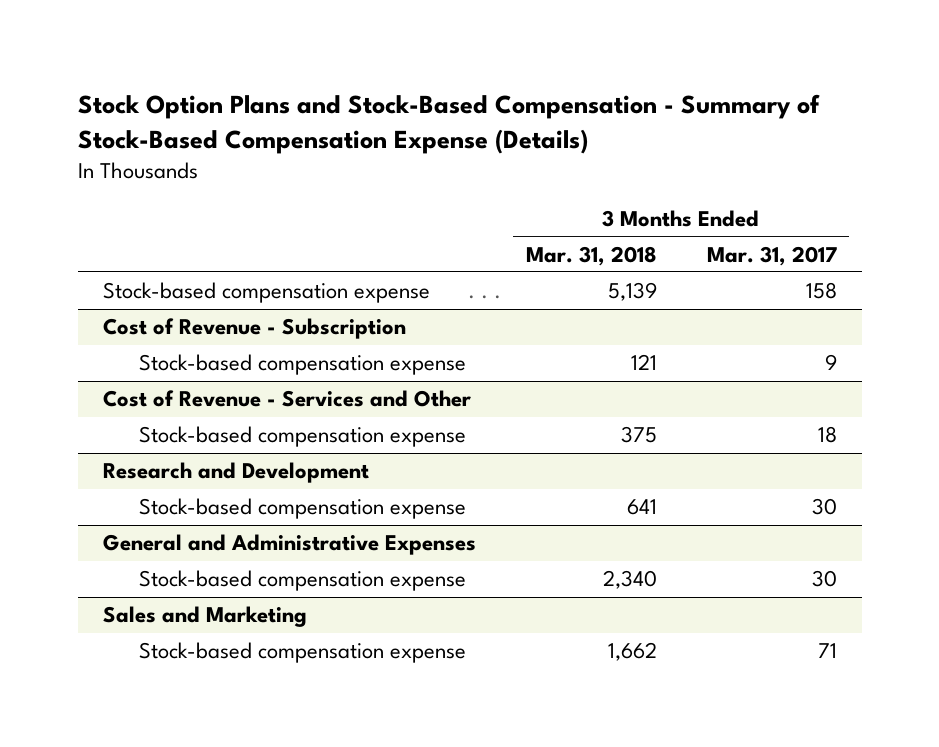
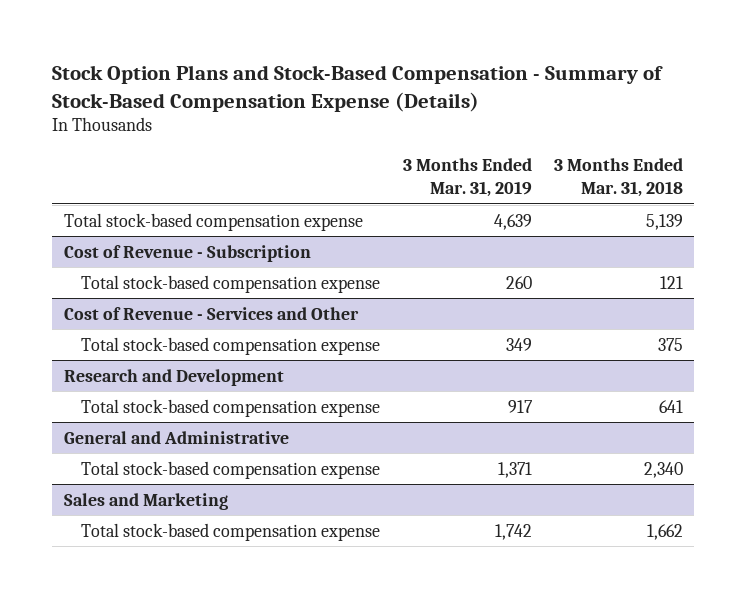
- | 3 Months Ended Mar. 31, 2018 | 3 Months Ended Mar. 31, 2017
+ | 3 Months Ended Mar. 31, 2019 | 3 Months Ended Mar. 31, 2018
- Stock-based compensation expense | 5,139 | 158
+ Total stock-based compensation expense | 4,639 | 5,139
@ Cost of Revenue - Subscription
- Stock-based compensation expense | 121 | 9
+ Total stock-based compensation expense | 260 | 121
@ Cost of Revenue - Services and Other
- Stock-based compensation expense | 375 | 18
+ Total stock-based compensation expense | 349 | 375
@ Research and Development
- Stock-based compensation expense | 641 | 30
- General and Administrative Expenses
- Stock-based compensation expense | 2,340 | 30
@ Research and Development
+ Total stock-based compensation expense | 917 | 641
+ General and Administrative
+ Total stock-based compensation expense | 1,371 | 2,340
@ Sales and Marketing
- Stock-based compensation expense | 1,662 | 71
+ Total stock-based compensation expense | 1,742 | 1,662

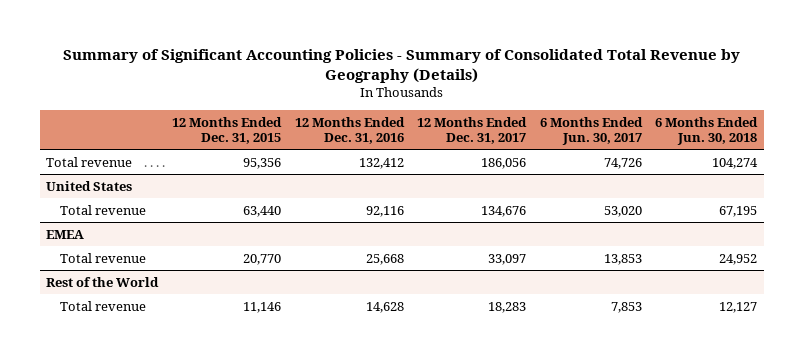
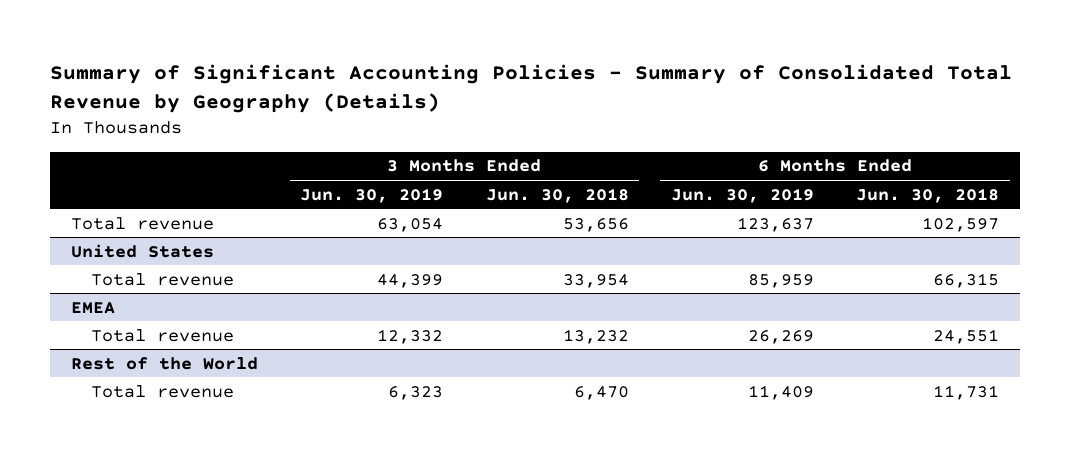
- | 12 Months Ended Dec. 31, 2015 | 12 Months Ended Dec. 31, 2016 | 12 Months Ended Dec. 31, 2017 | 6 Months Ended Jun. 30, 2017 | 6 Months Ended Jun. 30, 2018
+ | 3 Months Ended Jun. 30, 2019 | 3 Months Ended Jun. 30, 2018 | 6 Months Ended Jun. 30, 2019 | 6 Months Ended Jun. 30, 2018
- Total revenue | 95,356 | 132,412 | 186,056 | 74,726 | 104,274
+ Total revenue | 63,054 | 53,656 | 123,637 | 102,597
@ United States
- Total revenue | 63,440 | 92,116 | 134,676 | 53,020 | 67,195
+ Total revenue | 44,399 | 33,954 | 85,959 | 66,315
@ EMEA
- Total revenue | 20,770 | 25,668 | 33,097 | 13,853 | 24,952
+ Total revenue | 12,332 | 13,232 | 26,269 | 24,551
@ Rest of the World
- Total revenue | 11,146 | 14,628 | 18,283 | 7,853 | 12,127
+ Total revenue | 6,323 | 6,470 | 11,409 | 11,731

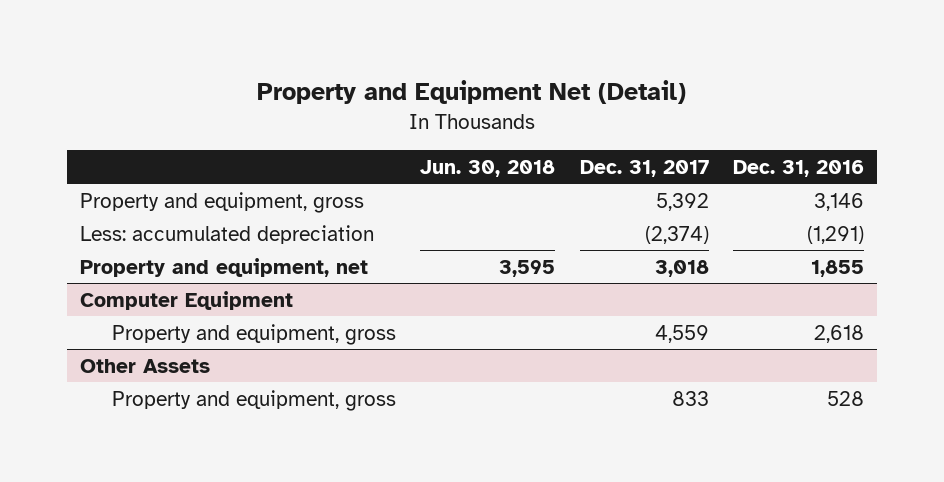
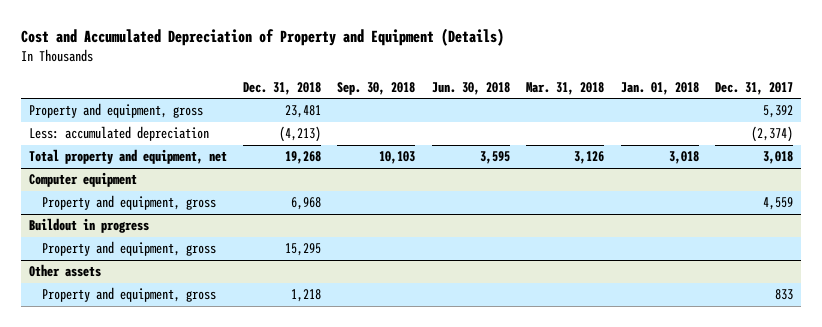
- Property and Equipment Net (Detail)
+ Cost and Accumulated Depreciation of Property and Equipment (Details)
- | Jun. 30, 2018 | Dec. 31, 2017 | Dec. 31, 2016
+ | Dec. 31, 2018 | Sep. 30, 2018 | Jun. 30, 2018 | Mar. 31, 2018 | Jan. 01, 2018 | Dec. 31, 2017
- Property and equipment, net | 3,595 | 3,018 | 1,855
- Computer Equipment
+ Total property and equipment, net | 19,268 | 10,103 | 3,595 | 3,126 | 3,018 | 3,018
+ Computer equipment
- Other Assets
+ Buildout in progress
+ Property and equipment, gross | 15,295 | | | | |
+ Other assets

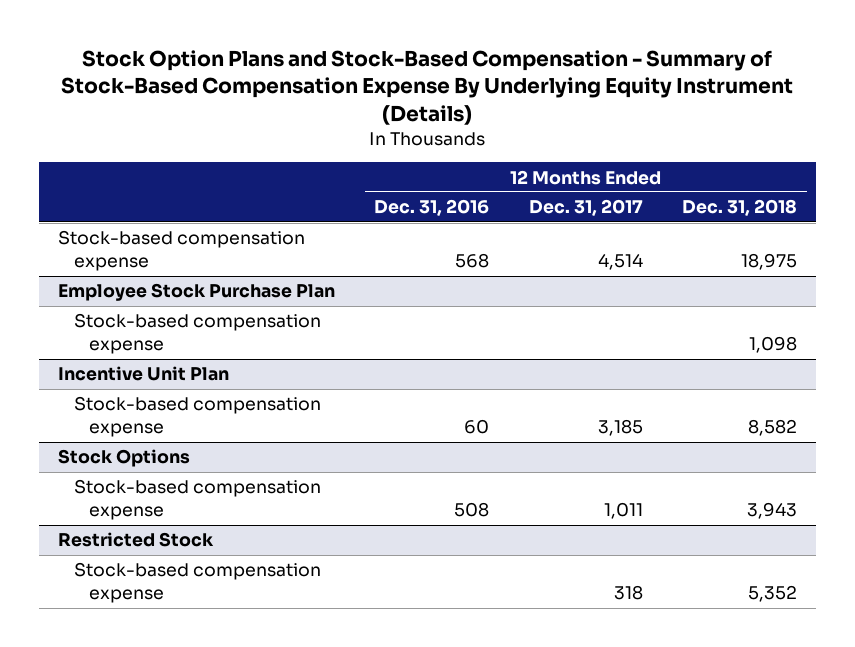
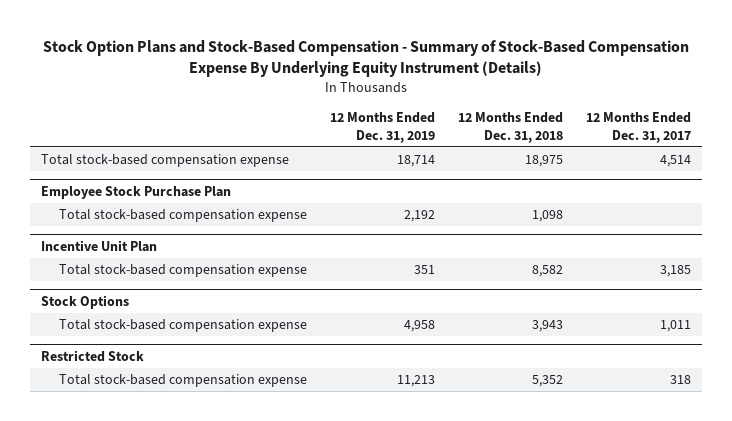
- | 12 Months Ended Dec. 31, 2016 | 12 Months Ended Dec. 31, 2017 | 12 Months Ended Dec. 31, 2018
+ | 12 Months Ended Dec. 31, 2019 | 12 Months Ended Dec. 31, 2018 | 12 Months Ended Dec. 31, 2017
- Stock-based compensation expense | 568 | 4,514 | 18,975
+ Total stock-based compensation expense | 18,714 | 18,975 | 4,514
@ Employee Stock Purchase Plan
- Stock-based compensation expense | | | 1,098
+ Total stock-based compensation expense | 2,192 | 1,098 |
@ Incentive Unit Plan
- Stock-based compensation expense | 60 | 3,185 | 8,582
+ Total stock-based compensation expense | 351 | 8,582 | 3,185
@ Stock Options
- Stock-based compensation expense | 508 | 1,011 | 3,943
+ Total stock-based compensation expense | 4,958 | 3,943 | 1,011
@ Restricted Stock
- Stock-based compensation expense | | 318 | 5,352
+ Total stock-based compensation expense | 11,213 | 5,352 | 318

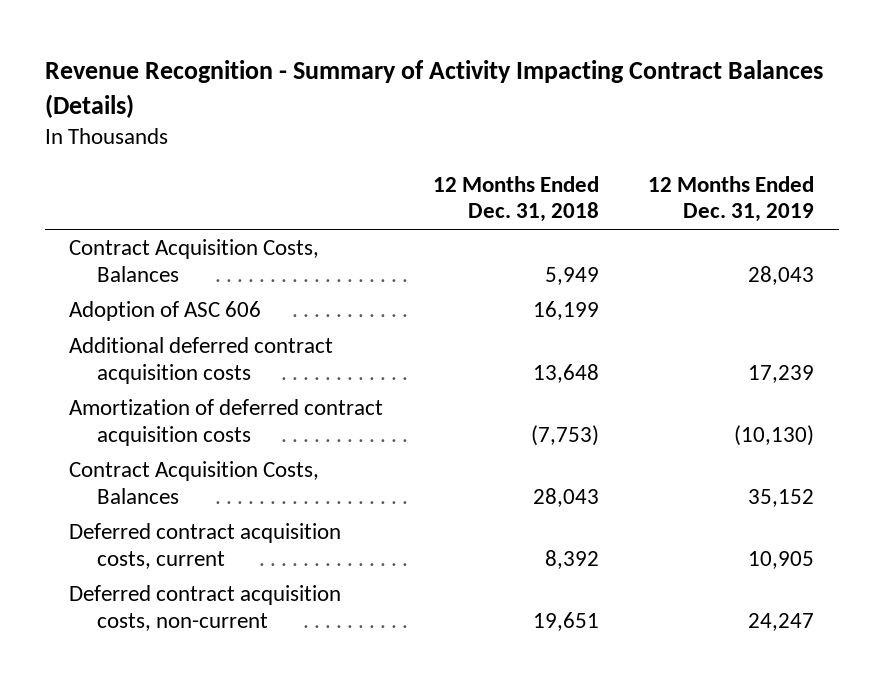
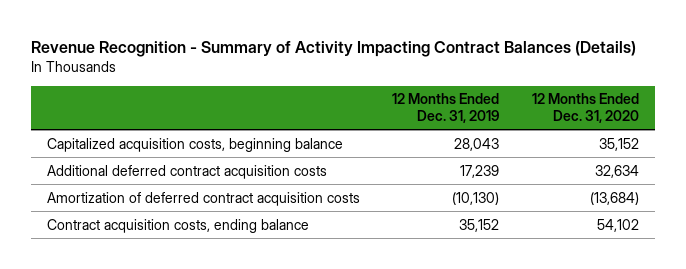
- | 12 Months Ended Dec. 31, 2018 | 12 Months Ended Dec. 31, 2019
+ | 12 Months Ended Dec. 31, 2019 | 12 Months Ended Dec. 31, 2020
- Contract Acquisition Costs, Balances | 5,949 | 28,043
- Adoption of ASC 606 | 16,199 |
+ Capitalized acquisition costs, beginning balance | 28,043 | 35,152
- Contract Acquisition Costs, Balances | 28,043 | 35,152
- Deferred contract acquisition costs, current | 8,392 | 10,905
- Deferred contract acquisition costs, non-current | 19,651 | 24,247
+ Contract acquisition costs, ending balance | 35,152 | 54,102

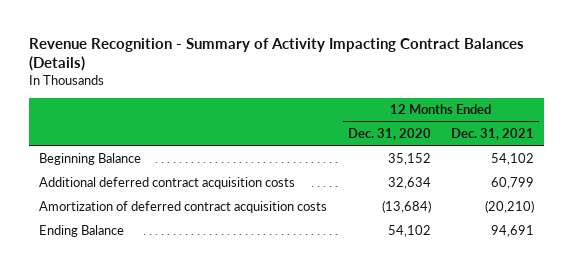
- | 12 Months Ended Dec. 31, 2019 | 12 Months Ended Dec. 31, 2020
+ | 12 Months Ended Dec. 31, 2020 | 12 Months Ended Dec. 31, 2021
- Capitalized acquisition costs, beginning balance | 28,043 | 35,152
+ Beginning Balance | 35,152 | 54,102
- Contract acquisition costs, ending balance | 35,152 | 54,102
+ Ending Balance | 54,102 | 94,691

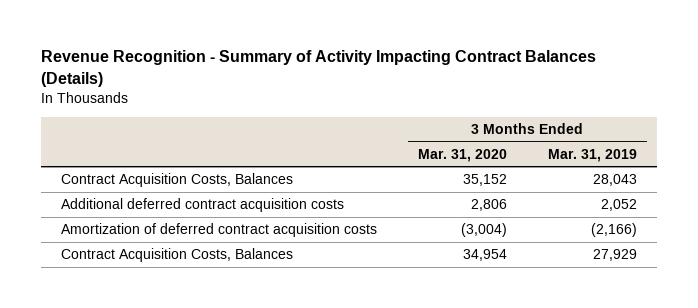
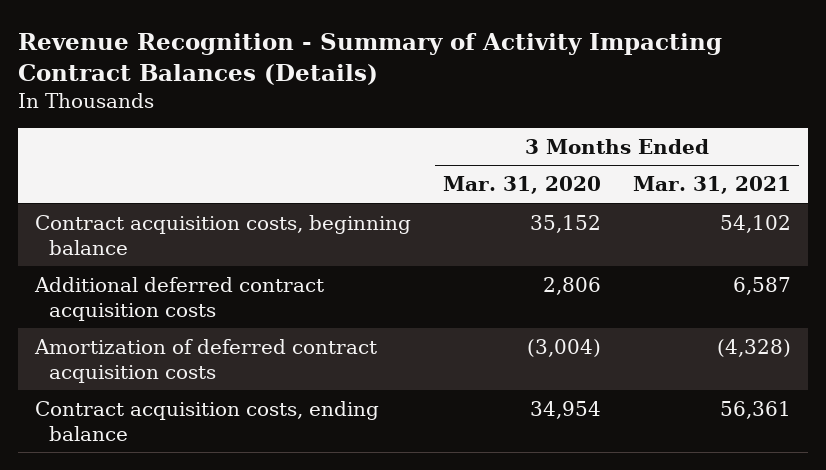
- | 3 Months Ended Mar. 31, 2020 | 3 Months Ended Mar. 31, 2019
+ | 3 Months Ended Mar. 31, 2020 | 3 Months Ended Mar. 31, 2021
- Contract Acquisition Costs, Balances | 35,152 | 28,043
+ Contract acquisition costs, beginning balance | 35,152 | 54,102
- Contract Acquisition Costs, Balances | 34,954 | 27,929
+ Contract acquisition costs, ending balance | 34,954 | 56,361

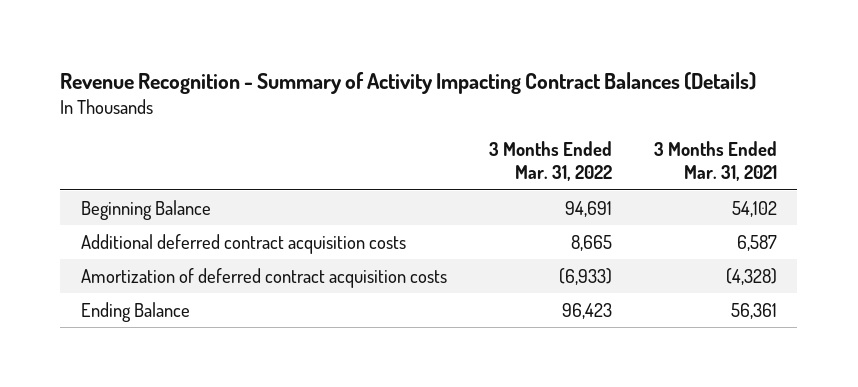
- | 3 Months Ended Mar. 31, 2020 | 3 Months Ended Mar. 31, 2021
+ | 3 Months Ended Mar. 31, 2022 | 3 Months Ended Mar. 31, 2021
- Contract acquisition costs, beginning balance | 35,152 | 54,102
+ Beginning Balance | 94,691 | 54,102
- Contract acquisition costs, ending balance | 34,954 | 56,361
+ Ending Balance | 96,423 | 56,361

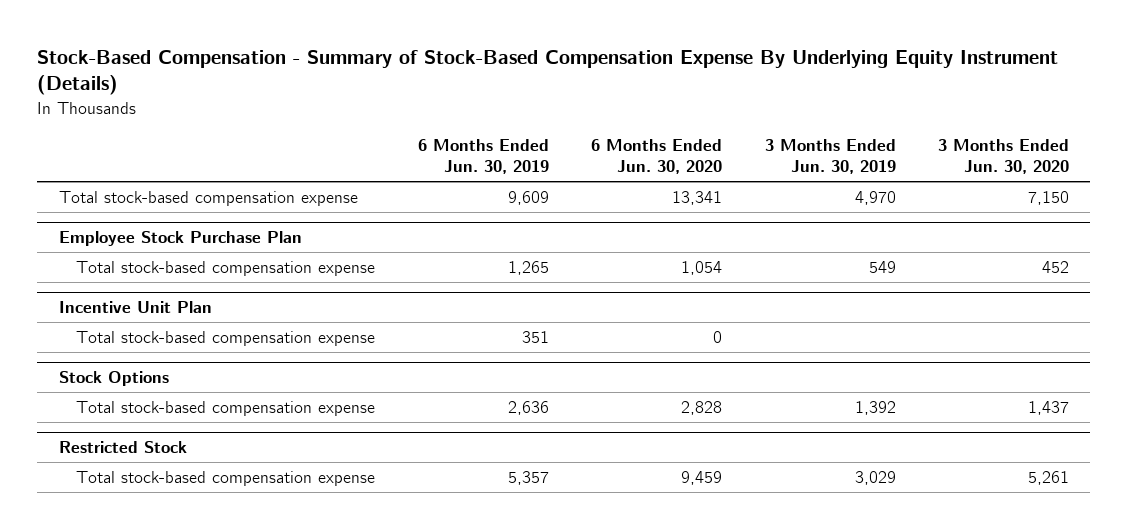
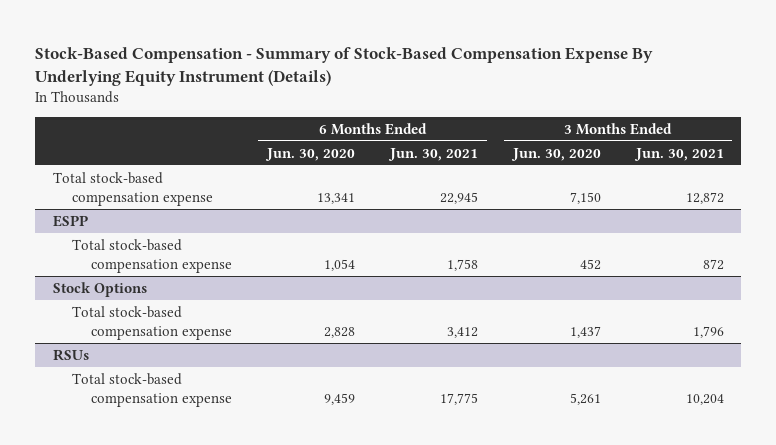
- | 6 Months Ended Jun. 30, 2019 | 6 Months Ended Jun. 30, 2020 | 3 Months Ended Jun. 30, 2019 | 3 Months Ended Jun. 30, 2020
+ | 6 Months Ended Jun. 30, 2020 | 6 Months Ended Jun. 30, 2021 | 3 Months Ended Jun. 30, 2020 | 3 Months Ended Jun. 30, 2021
- Employee Stock Purchase Plan
+ ESPP
- Incentive Unit Plan
- Total stock-based compensation expense | 351 | 0 | |
- Restricted Stock
+ RSUs

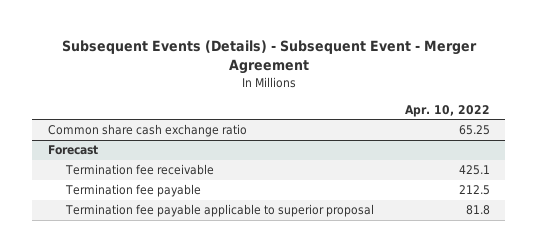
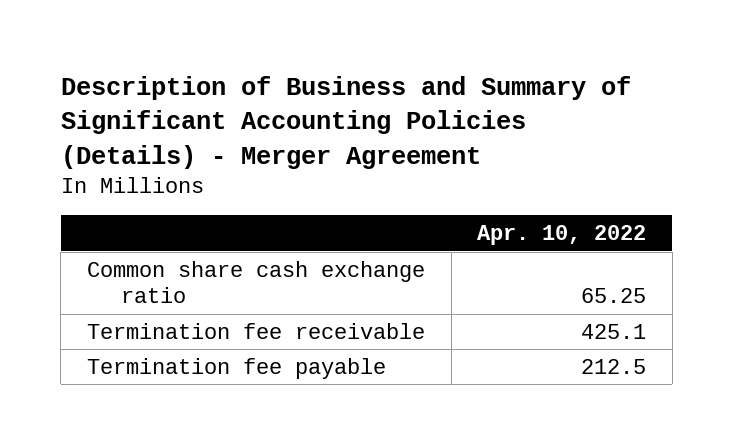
- Subsequent Events (Details) - Subsequent Event - Merger Agreement
+ Description of Business and Summary of Significant Accounting Policies (Details) - Merger Agreement
- Forecast
- Termination fee payable applicable to superior proposal | 81.8

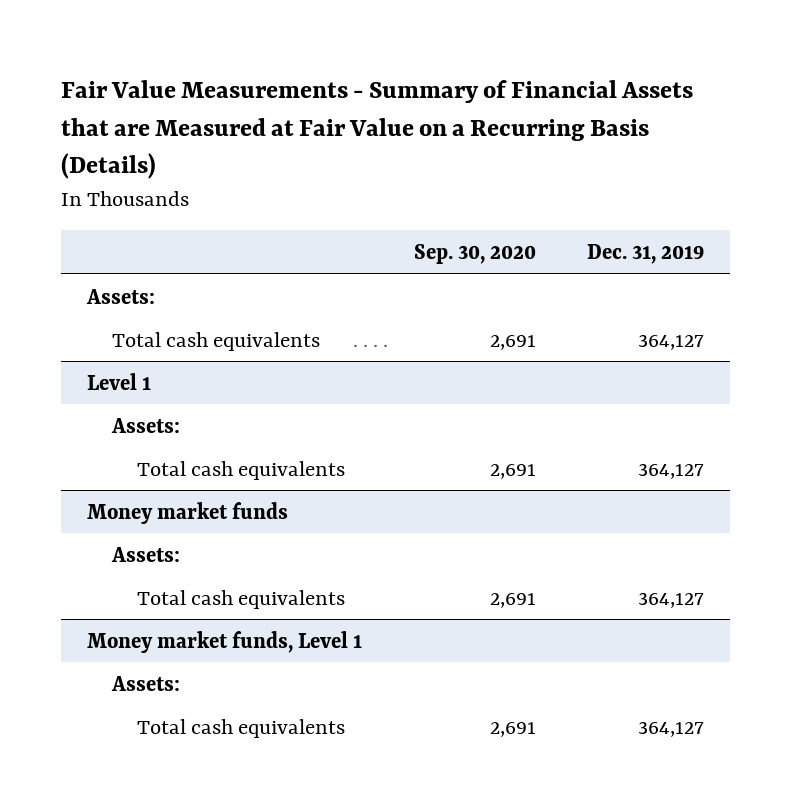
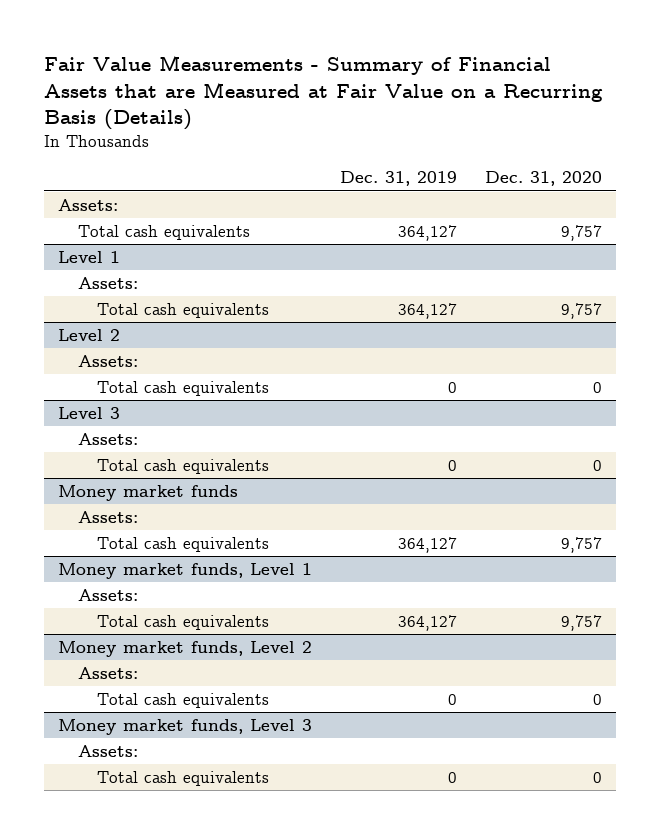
- | Sep. 30, 2020 | Dec. 31, 2019
+ | Dec. 31, 2019 | Dec. 31, 2020
+ Level 2
+ Assets:
+ Total cash equivalents | 0 | 0
+ Level 3
+ Assets:
+ Total cash equivalents | 0 | 0
+ Money market funds, Level 2
+ Assets:
+ Total cash equivalents | 0 | 0
+ Money market funds, Level 3
+ Assets:
+ Total cash equivalents | 0 | 0

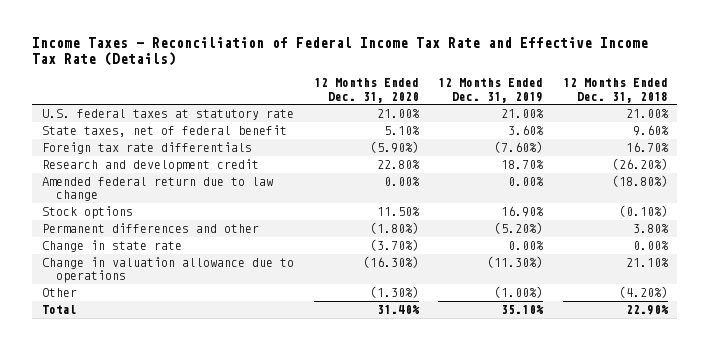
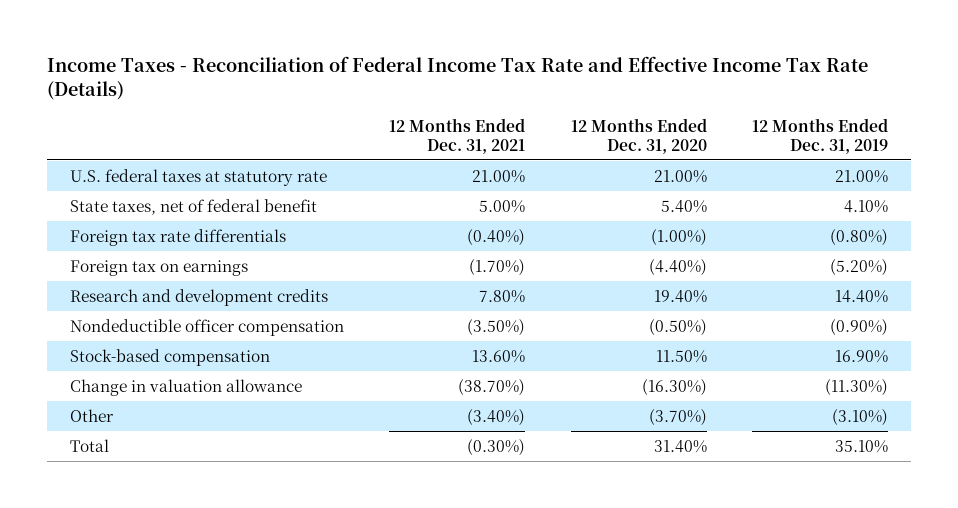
- | 12 Months Ended Dec. 31, 2020 | 12 Months Ended Dec. 31, 2019 | 12 Months Ended Dec. 31, 2018
+ | 12 Months Ended Dec. 31, 2021 | 12 Months Ended Dec. 31, 2020 | 12 Months Ended Dec. 31, 2019
- State taxes, net of federal benefit | 5.10% | 3.60% | 9.60%
- Foreign tax rate differentials | (5.90%) | (7.60%) | 16.70%
- Research and development credit | 22.80% | 18.70% | (26.20%)
- Amended federal return due to law change | 0.00% | 0.00% | (18.80%)
- Stock options | 11.50% | 16.90% | (0.10%)
- Permanent differences and other | (1.80%) | (5.20%) | 3.80%
- Change in state rate | (3.70%) | 0.00% | 0.00%
- Change in valuation allowance due to operations | (16.30%) | (11.30%) | 21.10%
- Other | (1.30%) | (1.00%) | (4.20%)
+ State taxes, net of federal benefit | 5.00% | 5.40% | 4.10%
+ Foreign tax rate differentials | (0.40%) | (1.00%) | (0.80%)
+ Foreign tax on earnings | (1.70%) | (4.40%) | (5.20%)
+ Research and development credits | 7.80% | 19.40% | 14.40%
+ Nondeductible officer compensation | (3.50%) | (0.50%) | (0.90%)
+ Stock-based compensation | 13.60% | 11.50% | 16.90%
+ Change in valuation allowance | (38.70%) | (16.30%) | (11.30%)
+ Other | (3.40%) | (3.70%) | (3.10%)

